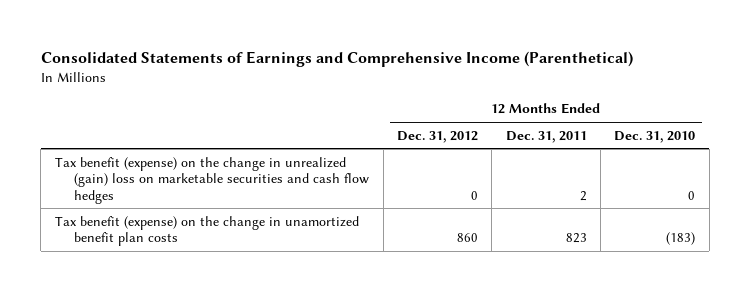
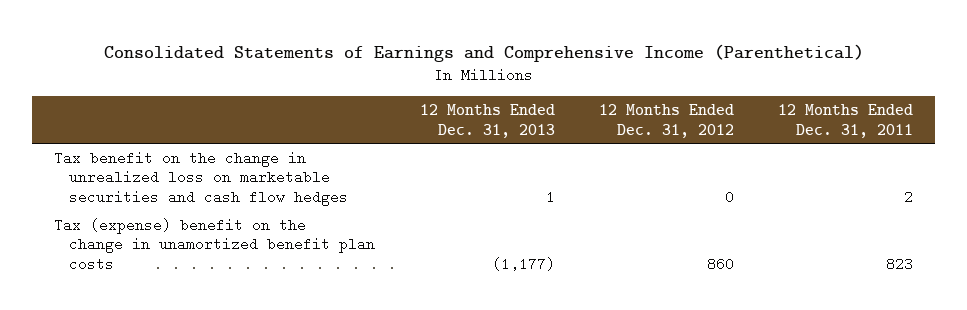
- | 12 Months Ended Dec. 31, 2012 | 12 Months Ended Dec. 31, 2011 | 12 Months Ended Dec. 31, 2010
+ | 12 Months Ended Dec. 31, 2013 | 12 Months Ended Dec. 31, 2012 | 12 Months Ended Dec. 31, 2011
- Tax benefit (expense) on the change in unrealized (gain) loss on marketable securities and cash flow hedges | 0 | 2 | 0
- Tax benefit (expense) on the change in unamortized benefit plan costs | 860 | 823 | (183)
+ Tax benefit on the change in unrealized loss on marketable securities and cash flow hedges | 1 | 0 | 2
+ Tax (expense) benefit on the change in unamortized benefit plan costs | (1,177) | 860 | 823

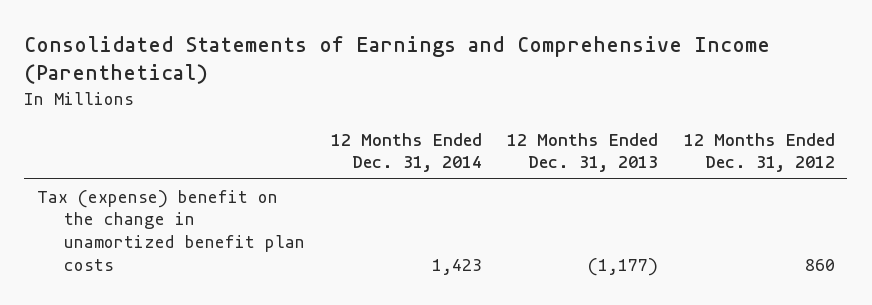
- | 12 Months Ended Dec. 31, 2013 | 12 Months Ended Dec. 31, 2012 | 12 Months Ended Dec. 31, 2011
+ | 12 Months Ended Dec. 31, 2014 | 12 Months Ended Dec. 31, 2013 | 12 Months Ended Dec. 31, 2012
- Tax benefit on the change in unrealized loss on marketable securities and cash flow hedges | 1 | 0 | 2

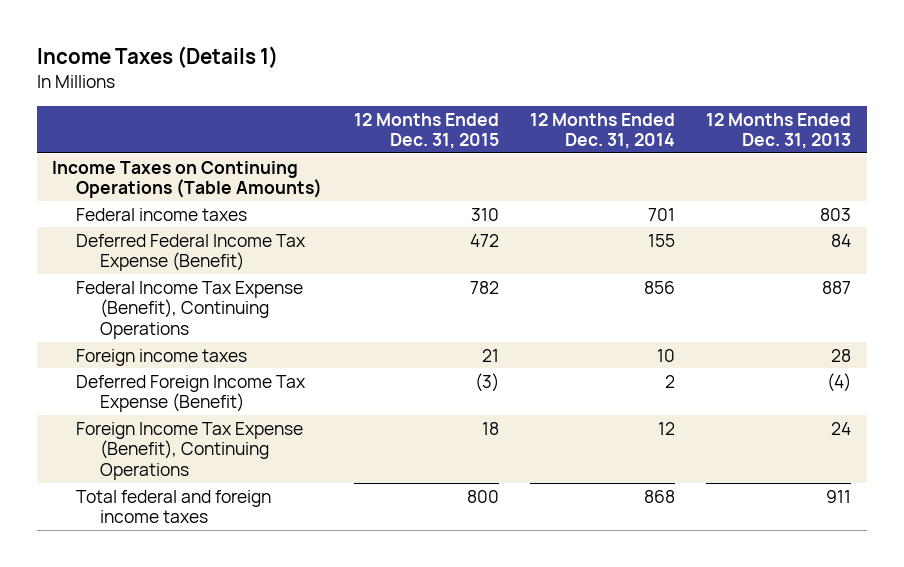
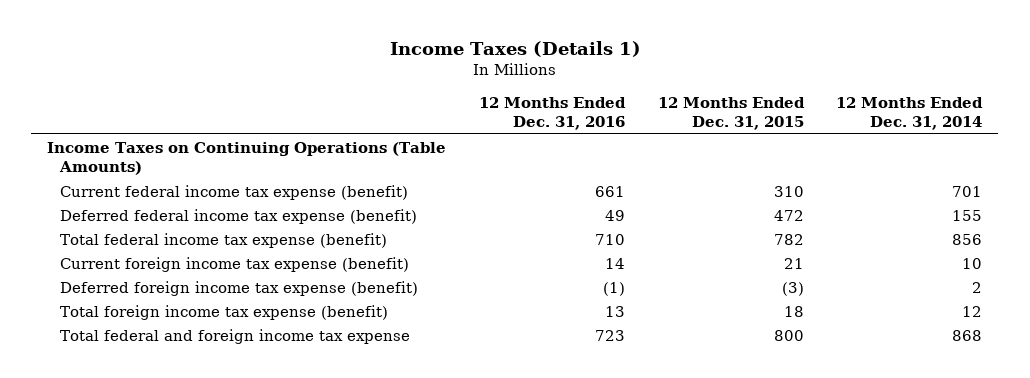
- | 12 Months Ended Dec. 31, 2015 | 12 Months Ended Dec. 31, 2014 | 12 Months Ended Dec. 31, 2013
+ | 12 Months Ended Dec. 31, 2016 | 12 Months Ended Dec. 31, 2015 | 12 Months Ended Dec. 31, 2014
- Federal income taxes | 310 | 701 | 803
- Deferred Federal Income Tax Expense (Benefit) | 472 | 155 | 84
- Federal Income Tax Expense (Benefit), Continuing Operations | 782 | 856 | 887
- Foreign income taxes | 21 | 10 | 28
- Deferred Foreign Income Tax Expense (Benefit) | (3) | 2 | (4)
- Foreign Income Tax Expense (Benefit), Continuing Operations | 18 | 12 | 24
- Total federal and foreign income taxes | 800 | 868 | 911
+ Current federal income tax expense (benefit) | 661 | 310 | 701
+ Deferred federal income tax expense (benefit) | 49 | 472 | 155
+ Total federal income tax expense (benefit) | 710 | 782 | 856
+ Current foreign income tax expense (benefit) | 14 | 21 | 10
+ Deferred foreign income tax expense (benefit) | (1) | (3) | 2
+ Total foreign income tax expense (benefit) | 13 | 18 | 12
+ Total federal and foreign income tax expense | 723 | 800 | 868

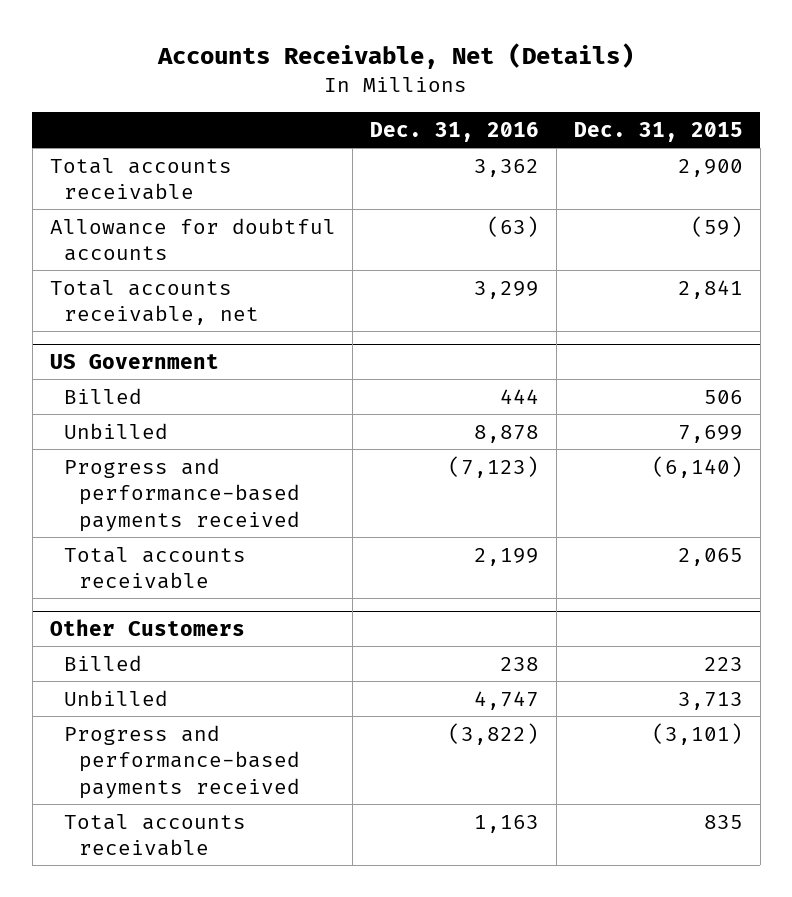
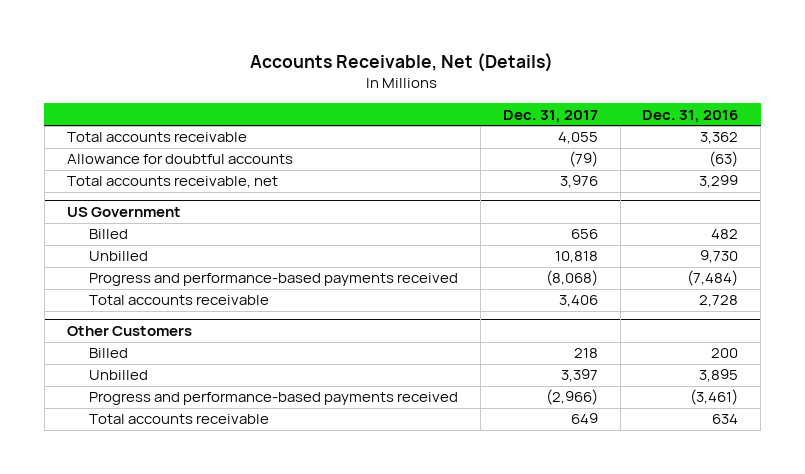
- | Dec. 31, 2016 | Dec. 31, 2015
+ | Dec. 31, 2017 | Dec. 31, 2016
@ US Government
- Billed | 444 | 506
- Unbilled | 8,878 | 7,699
- Progress and performance-based payments received | (7,123) | (6,140)
- Total accounts receivable | 2,199 | 2,065
+ Billed | 656 | 482
+ Unbilled | 10,818 | 9,730
+ Progress and performance-based payments received | (8,068) | (7,484)
+ Total accounts receivable | 3,406 | 2,728
@ Other Customers
- Billed | 238 | 223
- Unbilled | 4,747 | 3,713
- Progress and performance-based payments received | (3,822) | (3,101)
- Total accounts receivable | 1,163 | 835
+ Billed | 218 | 200
+ Unbilled | 3,397 | 3,895
+ Progress and performance-based payments received | (2,966) | (3,461)
+ Total accounts receivable | 649 | 634

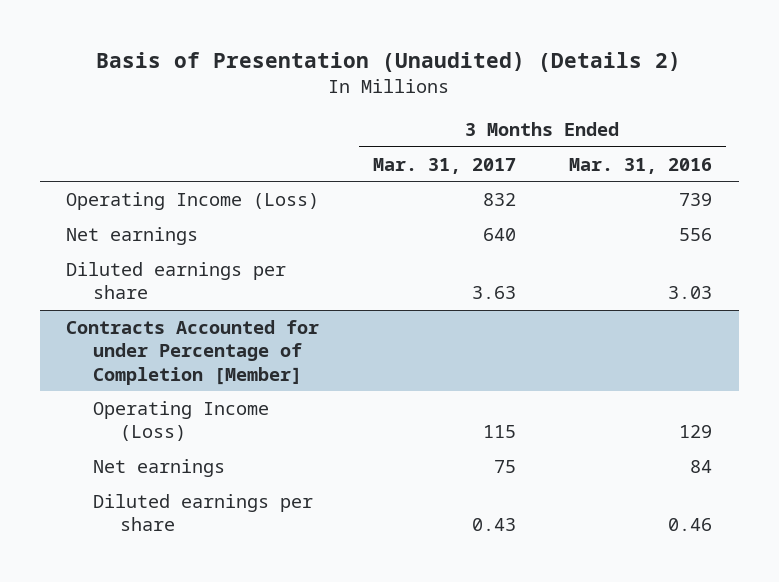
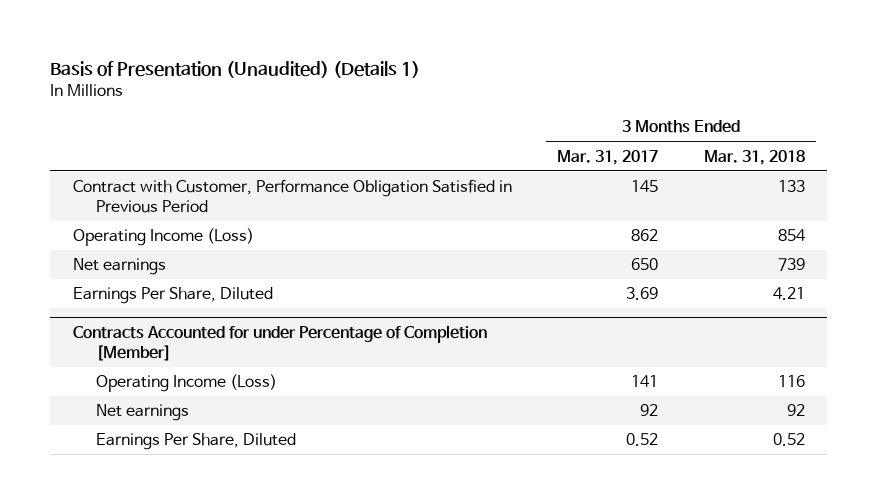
- Basis of Presentation (Unaudited) (Details 2)
+ Basis of Presentation (Unaudited) (Details 1)
- | 3 Months Ended Mar. 31, 2017 | 3 Months Ended Mar. 31, 2016
+ | 3 Months Ended Mar. 31, 2017 | 3 Months Ended Mar. 31, 2018
- Operating Income (Loss) | 832 | 739
- Net earnings | 640 | 556
- Diluted earnings per share | 3.63 | 3.03
+ Contract with Customer, Performance Obligation Satisfied in Previous Period | 145 | 133
+ Operating Income (Loss) | 862 | 854
+ Net earnings | 650 | 739
+ Earnings Per Share, Diluted | 3.69 | 4.21
@ Contracts Accounted for under Percentage of Completion [Member]
- Operating Income (Loss) | 115 | 129
- Net earnings | 75 | 84
- Diluted earnings per share | 0.43 | 0.46
+ Operating Income (Loss) | 141 | 116
+ Net earnings | 92 | 92
+ Earnings Per Share, Diluted | 0.52 | 0.52

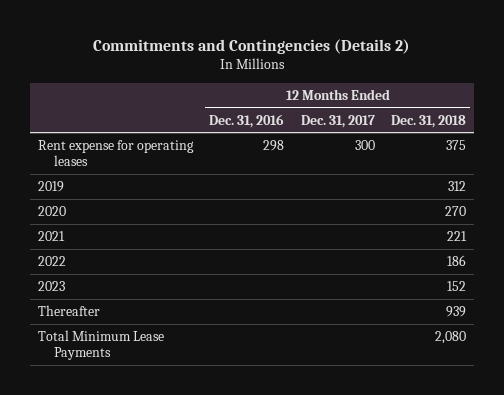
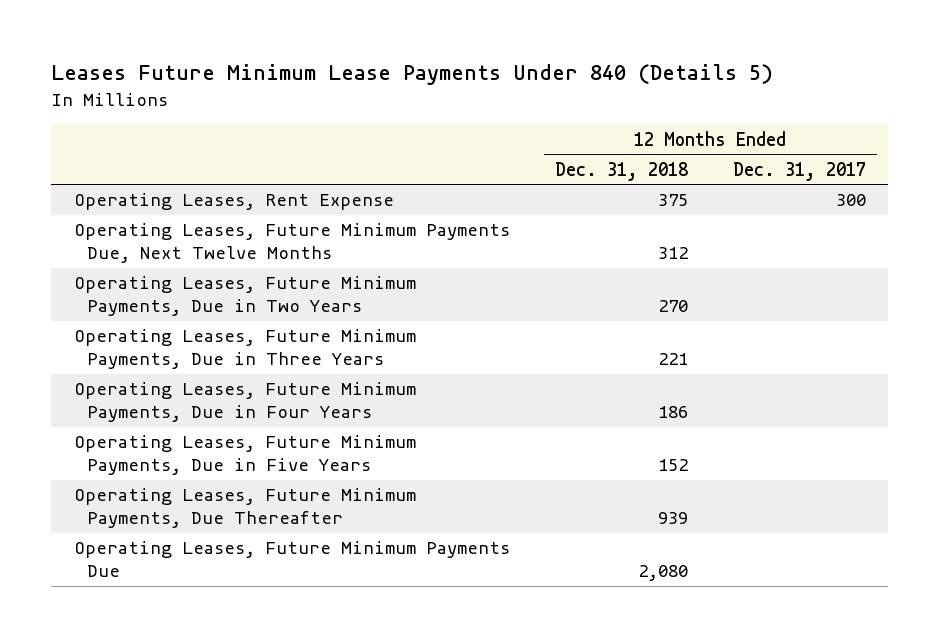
- Commitments and Contingencies (Details 2)
+ Leases Future Minimum Lease Payments Under 840 (Details 5)
- | 12 Months Ended Dec. 31, 2016 | 12 Months Ended Dec. 31, 2017 | 12 Months Ended Dec. 31, 2018
+ | 12 Months Ended Dec. 31, 2018 | 12 Months Ended Dec. 31, 2017
- Rent expense for operating leases | 298 | 300 | 375
- 2019 | | | 312
- 2020 | | | 270
- 2021 | | | 221
- 2022 | | | 186
- 2023 | | | 152
- Thereafter | | | 939
- Total Minimum Lease Payments | | | 2,080
+ Operating Leases, Rent Expense | 375 | 300
+ Operating Leases, Future Minimum Payments Due, Next Twelve Months | 312 |
+ Operating Leases, Future Minimum Payments, Due in Two Years | 270 |
+ Operating Leases, Future Minimum Payments, Due in Three Years | 221 |
+ Operating Leases, Future Minimum Payments, Due in Four Years | 186 |
+ Operating Leases, Future Minimum Payments, Due in Five Years | 152 |
+ Operating Leases, Future Minimum Payments, Due Thereafter | 939 |
+ Operating Leases, Future Minimum Payments Due | 2,080 |

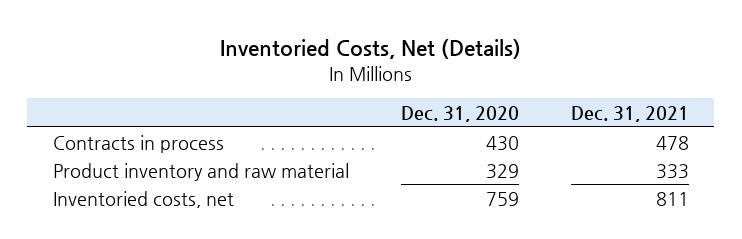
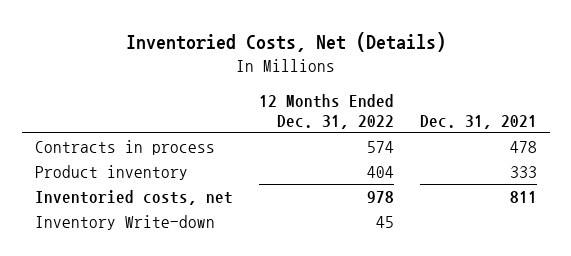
- | Dec. 31, 2020 | Dec. 31, 2021
+ | 12 Months Ended Dec. 31, 2022 | Dec. 31, 2021
- Product inventory and raw material | 329 | 333
+ Product inventory | 404 | 333
+ Inventory Write-down | 45 |

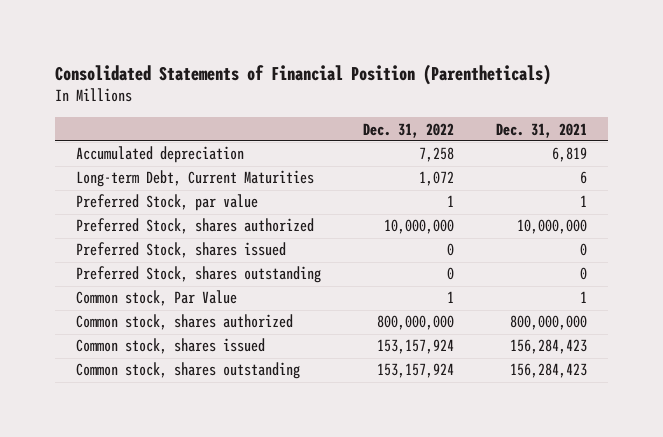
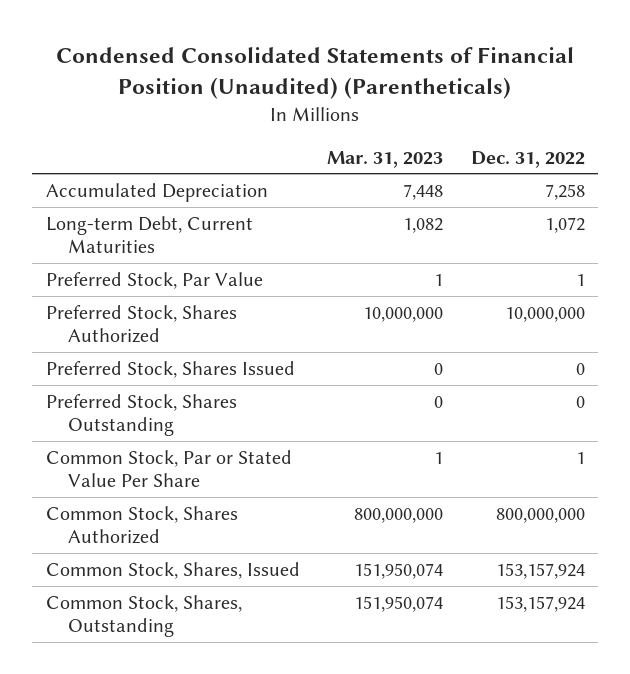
- Consolidated Statements of Financial Position (Parentheticals)
+ Condensed Consolidated Statements of Financial Position (Unaudited) (Parentheticals)
- | Dec. 31, 2022 | Dec. 31, 2021
+ | Mar. 31, 2023 | Dec. 31, 2022
- Accumulated depreciation | 7,258 | 6,819
+ Accumulated Depreciation | 7,448 | 7,258
- Preferred Stock, par value | 1 | 1
- Preferred Stock, shares authorized | 10,000,000 | 10,000,000
- Preferred Stock, shares issued | 0 | 0
- Preferred Stock, shares outstanding | 0 | 0
- Common stock, Par Value | 1 | 1
- Common stock, shares authorized | 800,000,000 | 800,000,000
- Common stock, shares issued | 153,157,924 | 156,284,423
- Common stock, shares outstanding | 153,157,924 | 156,284,423
+ Preferred Stock, Par Value | 1 | 1
+ Preferred Stock, Shares Authorized | 10,000,000 | 10,000,000
+ Preferred Stock, Shares Issued | 0 | 0
+ Preferred Stock, Shares Outstanding | 0 | 0
+ Common Stock, Par or Stated Value Per Share | 1 | 1
+ Common Stock, Shares Authorized | 800,000,000 | 800,000,000
+ Common Stock, Shares, Issued | 151,950,074 | 153,157,924
+ Common Stock, Shares, Outstanding | 151,950,074 | 153,157,924

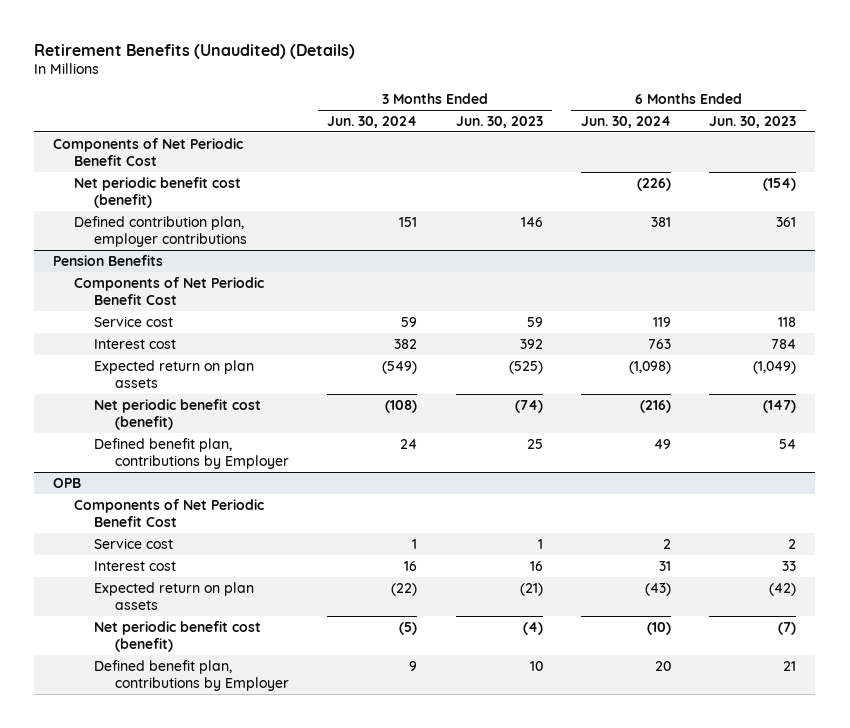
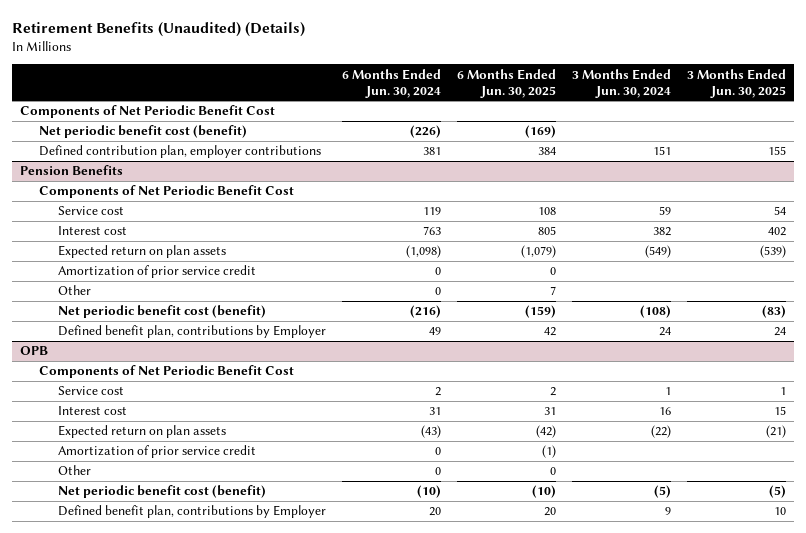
- | 3 Months Ended Jun. 30, 2024 | 3 Months Ended Jun. 30, 2023 | 6 Months Ended Jun. 30, 2024 | 6 Months Ended Jun. 30, 2023
+ | 6 Months Ended Jun. 30, 2024 | 6 Months Ended Jun. 30, 2025 | 3 Months Ended Jun. 30, 2024 | 3 Months Ended Jun. 30, 2025
@ Pension Benefits
+ Amortization of prior service credit | 0 | 0 | |
+ Other | 0 | 7 | |
@ OPB
+ Amortization of prior service credit | 0 | (1) | |
+ Other | 0 | 0 | |

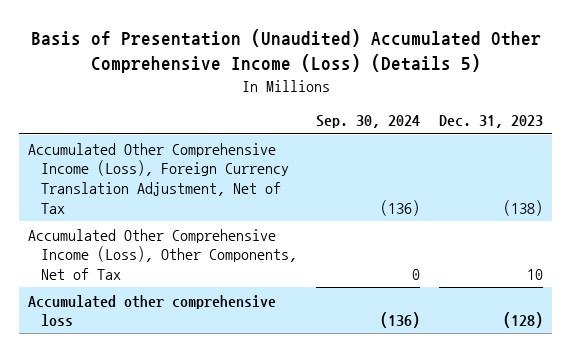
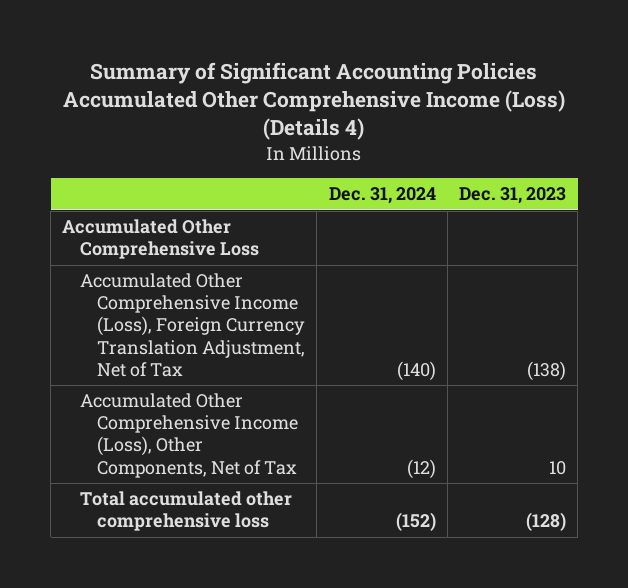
- Basis of Presentation (Unaudited) Accumulated Other Comprehensive Income (Loss) (Details 5)
+ Summary of Significant Accounting Policies Accumulated Other Comprehensive Income (Loss) (Details 4)
- | Sep. 30, 2024 | Dec. 31, 2023
+ | Dec. 31, 2024 | Dec. 31, 2023
+ Accumulated Other Comprehensive Loss
- Accumulated other comprehensive loss | (136) | (128)
+ Total accumulated other comprehensive loss | (152) | (128)

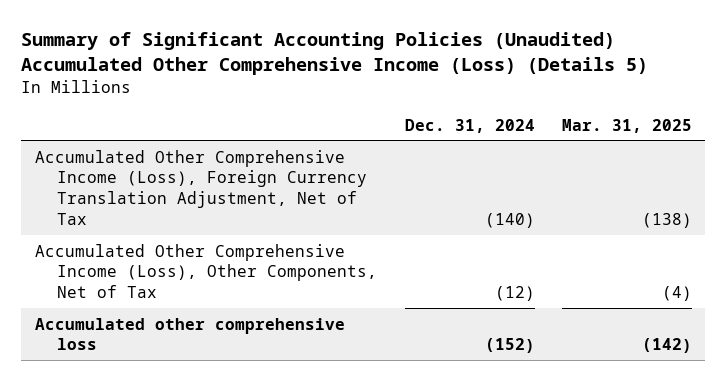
- Summary of Significant Accounting Policies Accumulated Other Comprehensive Income (Loss) (Details 4)
+ Summary of Significant Accounting Policies (Unaudited) Accumulated Other Comprehensive Income (Loss) (Details 5)
- | Dec. 31, 2024 | Dec. 31, 2023
+ | Dec. 31, 2024 | Mar. 31, 2025
- Accumulated Other Comprehensive Loss
- Total accumulated other comprehensive loss | (152) | (128)
+ Accumulated other comprehensive loss | (152) | (142)

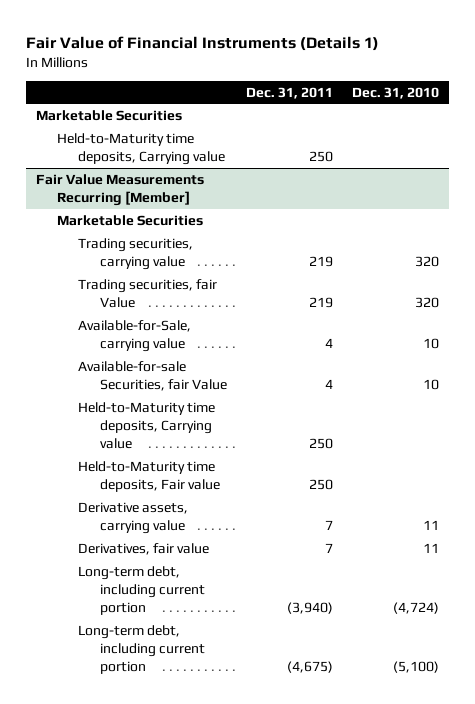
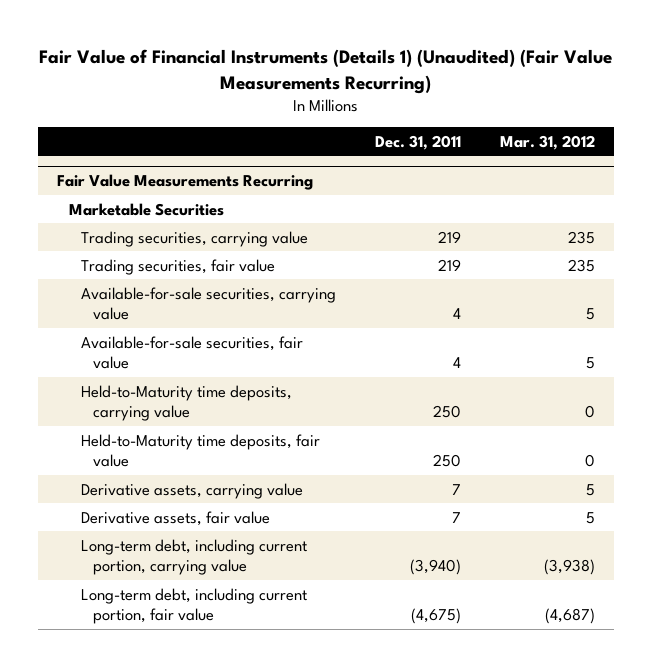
- Fair Value of Financial Instruments (Details 1)
+ Fair Value of Financial Instruments (Details 1) (Unaudited) (Fair Value Measurements Recurring)
- | Dec. 31, 2011 | Dec. 31, 2010
+ | Dec. 31, 2011 | Mar. 31, 2012
- Marketable Securities
- Held-to-Maturity time deposits, Carrying value | 250 |
- Fair Value Measurements Recurring [Member]
+ Fair Value Measurements Recurring
- Trading securities, fair Value | 219 | 320
- Available-for-Sale, carrying value | 4 | 10
- Available-for-sale Securities, fair Value | 4 | 10
- Held-to-Maturity time deposits, Carrying value | 250 |
- Held-to-Maturity time deposits, Fair value | 250 |
+ Trading securities, fair value | 219 | 235
+ Available-for-sale securities, carrying value | 4 | 5
+ Available-for-sale securities, fair value | 4 | 5
+ Held-to-Maturity time deposits, carrying value | 250 | 0
+ Held-to-Maturity time deposits, fair value | 250 | 0
- Derivatives, fair value | 7 | 11
- Long-term debt, including current portion | (3,940) | (4,724)
- Long-term debt, including current portion | (4,675) | (5,100)
+ Derivative assets, fair value | 7 | 5
+ Long-term debt, including current portion, carrying value | (3,940) | (3,938)
+ Long-term debt, including current portion, fair value | (4,675) | (4,687)

